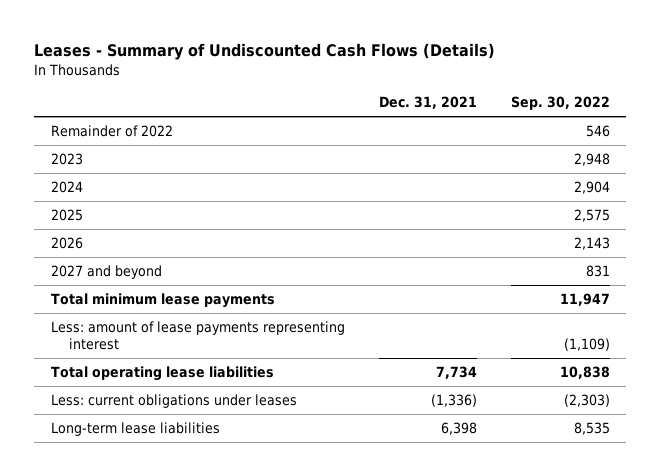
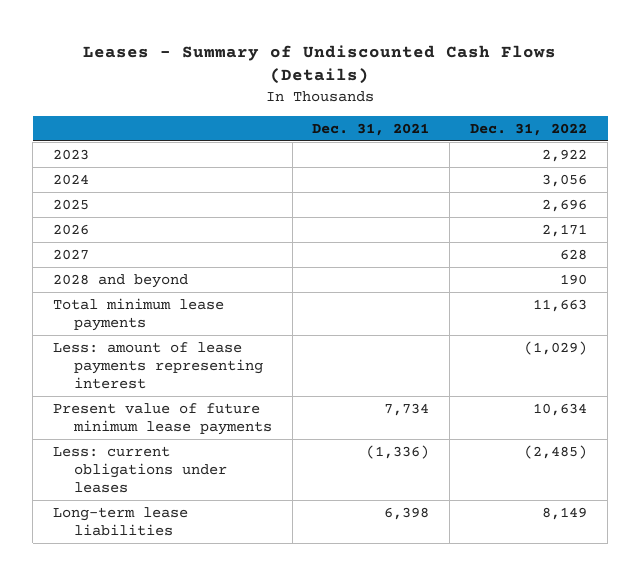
- | Dec. 31, 2021 | Sep. 30, 2022
+ | Dec. 31, 2021 | Dec. 31, 2022
- Remainder of 2022 | | 546
- 2027 and beyond | | 831
+ 2027 | | 628
+ 2028 and beyond | | 190
- Total operating lease liabilities | 7,734 | 10,838
+ Present value of future minimum lease payments | 7,734 | 10,634

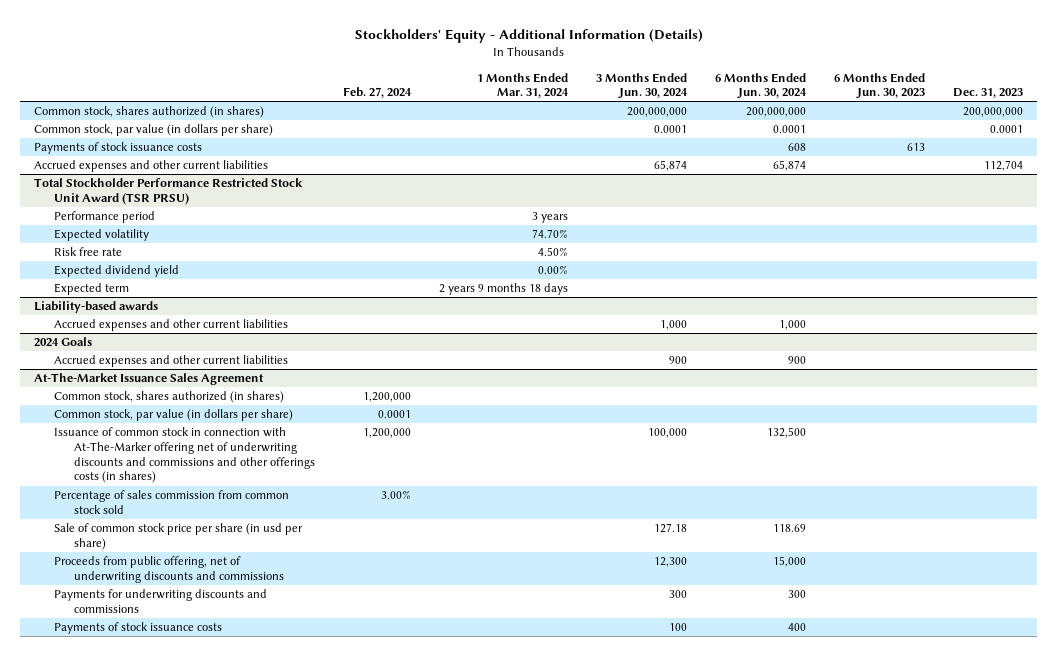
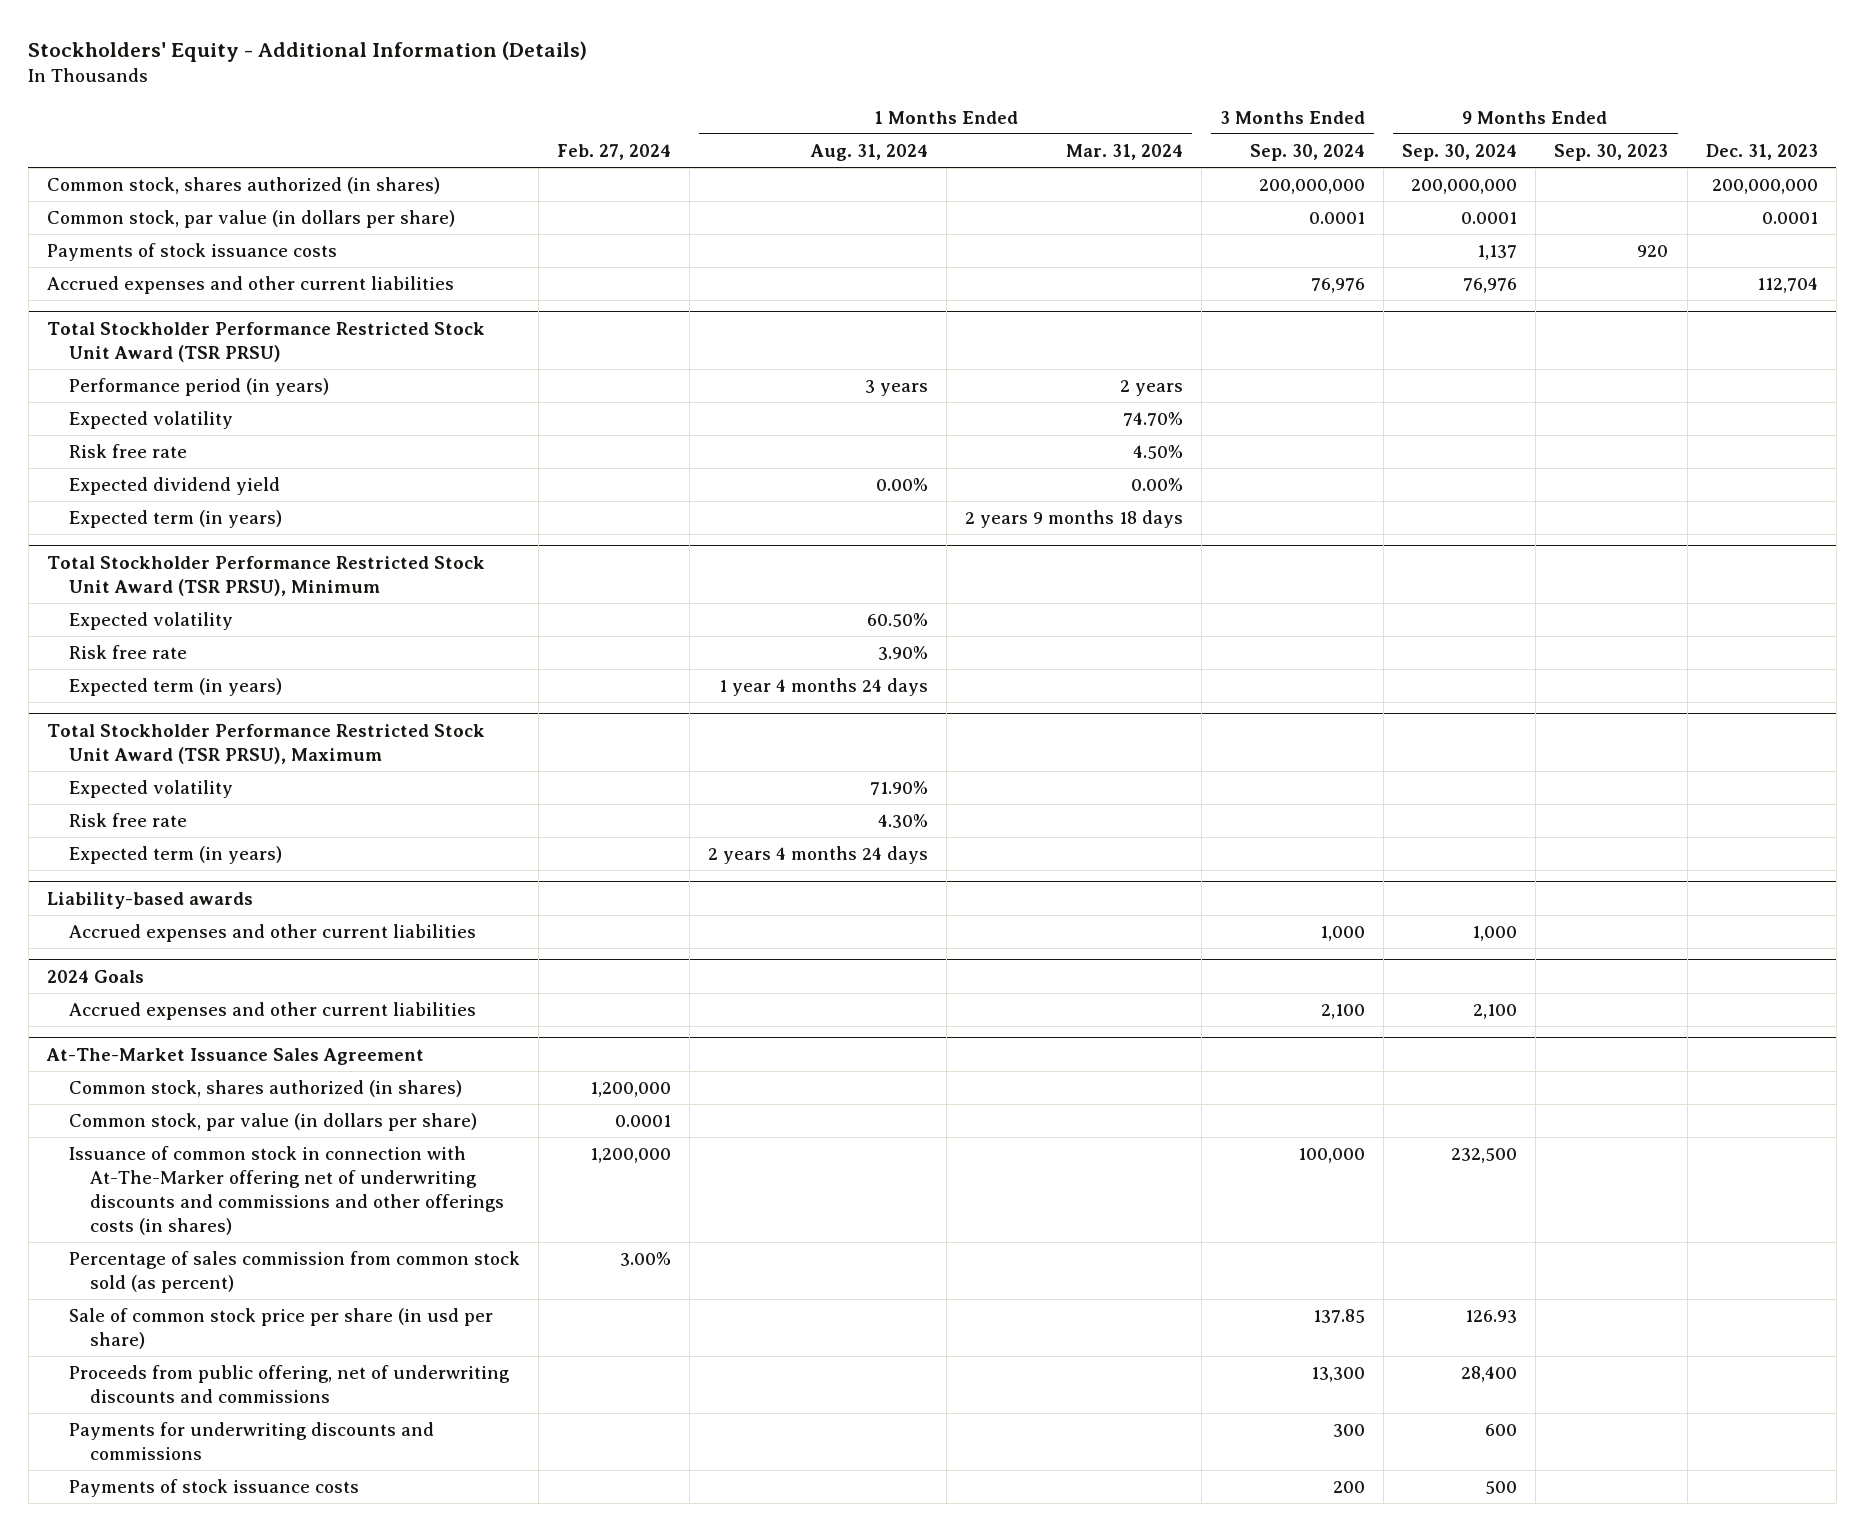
- | Feb. 27, 2024 | 1 Months Ended Mar. 31, 2024 | 3 Months Ended Jun. 30, 2024 | 6 Months Ended Jun. 30, 2024 | 6 Months Ended Jun. 30, 2023 | Dec. 31, 2023
+ | Feb. 27, 2024 | 1 Months Ended Aug. 31, 2024 | 1 Months Ended Mar. 31, 2024 | 3 Months Ended Sep. 30, 2024 | 9 Months Ended Sep. 30, 2024 | 9 Months Ended Sep. 30, 2023 | Dec. 31, 2023
@ Total Stockholder Performance Restricted Stock Unit Award (TSR PRSU)
- Performance period | | 3 years | | | |
+ Performance period (in years) | | 3 years | 2 years | | | |
- Expected term | | 2 years 9 months 18 days | | | |
+ Expected term (in years) | | | 2 years 9 months 18 days | | | |
+ Total Stockholder Performance Restricted Stock Unit Award (TSR PRSU), Minimum
+ Expected volatility | | 60.50% | | | | |
+ Risk free rate | | 3.90% | | | | |
+ Expected term (in years) | | 1 year 4 months 24 days | | | | |
+ Total Stockholder Performance Restricted Stock Unit Award (TSR PRSU), Maximum
+ Expected volatility | | 71.90% | | | | |
+ Risk free rate | | 4.30% | | | | |
+ Expected term (in years) | | 2 years 4 months 24 days | | | | |
@ At-The-Market Issuance Sales Agreement
- Percentage of sales commission from common stock sold | 3.00% | | | | |
+ Percentage of sales commission from common stock sold (as percent) | 3.00% | | | | | |

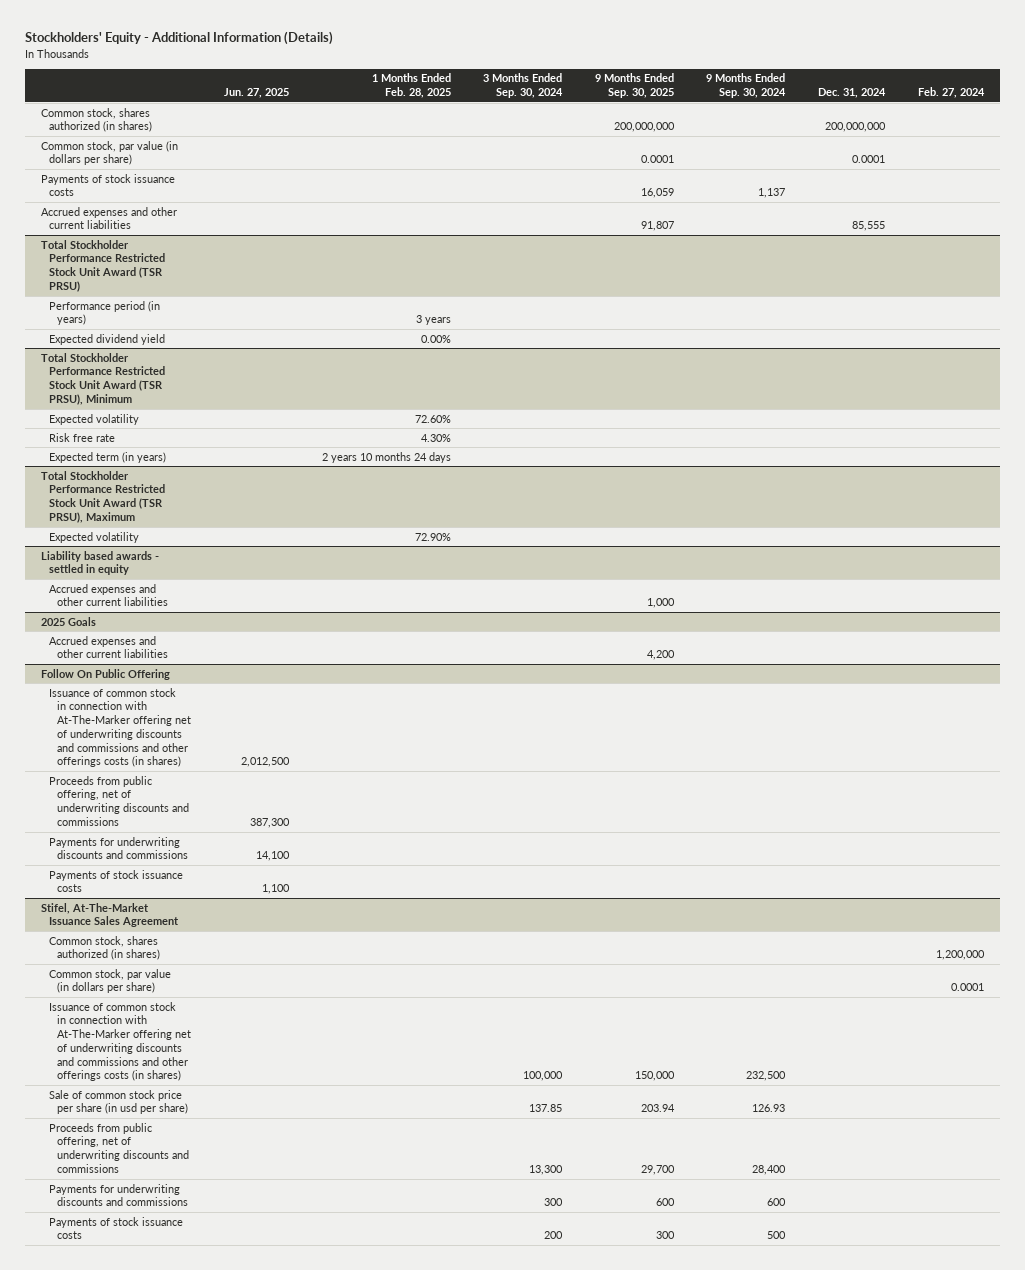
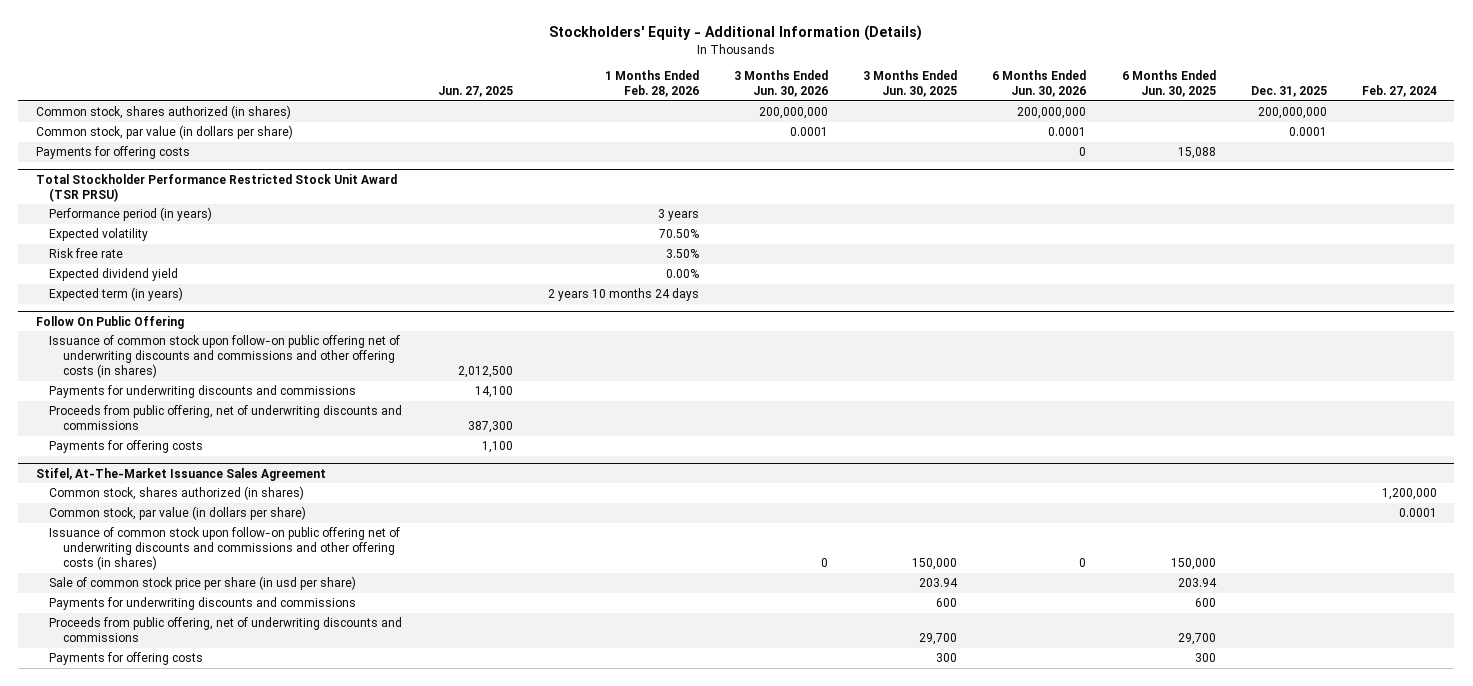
- | Jun. 27, 2025 | 1 Months Ended Feb. 28, 2025 | 3 Months Ended Sep. 30, 2024 | 9 Months Ended Sep. 30, 2025 | 9 Months Ended Sep. 30, 2024 | Dec. 31, 2024 | Feb. 27, 2024
+ | Jun. 27, 2025 | 1 Months Ended Feb. 28, 2026 | 3 Months Ended Jun. 30, 2026 | 3 Months Ended Jun. 30, 2025 | 6 Months Ended Jun. 30, 2026 | 6 Months Ended Jun. 30, 2025 | Dec. 31, 2025 | Feb. 27, 2024
- Payments of stock issuance costs | | | | 16,059 | 1,137 | |
- Accrued expenses and other current liabilities | | | | 91,807 | | 85,555 |
+ Payments for offering costs | | | | | 0 | 15,088 | |
@ Total Stockholder Performance Restricted Stock Unit Award (TSR PRSU)
+ Expected volatility | | 70.50% | | | | | |
+ Risk free rate | | 3.50% | | | | | |
- Total Stockholder Performance Restricted Stock Unit Award (TSR PRSU), Minimum
- Expected volatility | | 72.60% | | | | |
- Risk free rate | | 4.30% | | | | |
- Expected term (in years) | | 2 years 10 months 24 days | | | | |
- Total Stockholder Performance Restricted Stock Unit Award (TSR PRSU), Maximum
- Expected volatility | | 72.90% | | | | |
- Liability based awards - settled in equity
- Accrued expenses and other current liabilities | | | | 1,000 | | |
- 2025 Goals
- Accrued expenses and other current liabilities | | | | 4,200 | | |
@ Total Stockholder Performance Restricted Stock Unit Award (TSR PRSU)
+ Expected term (in years) | | 2 years 10 months 24 days | | | | | |
@ Follow On Public Offering
- Issuance of common stock in connection with At-The-Marker offering net of underwriting discounts and commissions and other offerings costs (in shares) | 2,012,500 | | | | | |
+ Issuance of common stock upon follow-on public offering net of underwriting discounts and commissions and other offering costs (in shares) | 2,012,500 | | | | | | |
- Payments of stock issuance costs | 1,100 | | | | | |
moved down: Proceeds from public offering, net of underwriting discounts and commissions | 387,300 | | | | | | |
+ Payments for offering costs | 1,100 | | | | | | |
@ Stifel, At-The-Market Issuance Sales Agreement
- Issuance of common stock in connection with At-The-Marker offering net of underwriting discounts and commissions and other offerings costs (in shares) | | | 100,000 | 150,000 | 232,500 | |
+ Issuance of common stock upon follow-on public offering net of underwriting discounts and commissions and other offering costs (in shares) | | | 0 | 150,000 | 0 | 150,000 | |
- Payments of stock issuance costs | | | 200 | 300 | 500 | |
moved down: Proceeds from public offering, net of underwriting discounts and commissions | | | | 29,700 | | 29,700 | |
+ Payments for offering costs | | | | 300 | | 300 | |

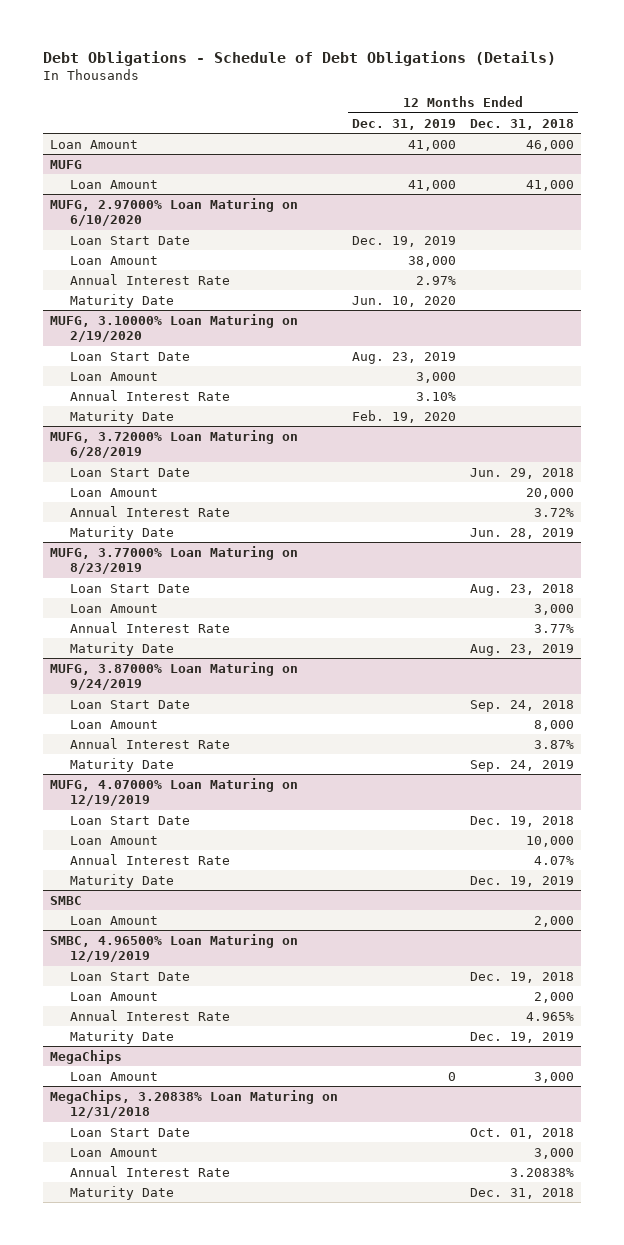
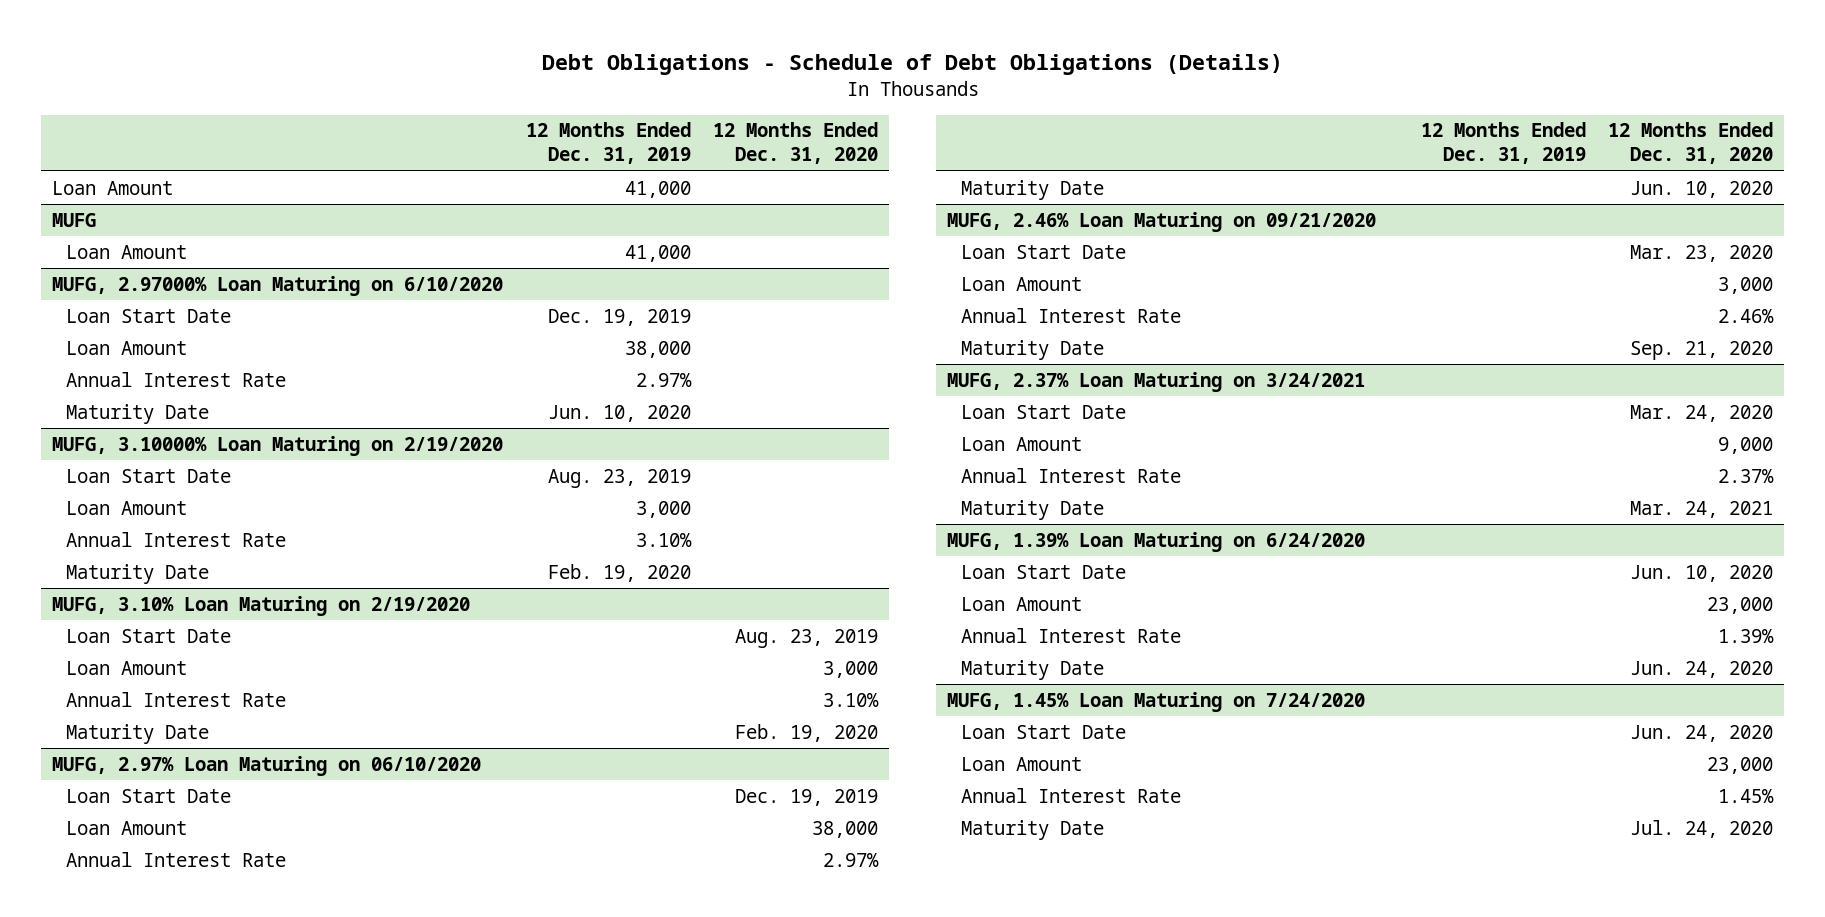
- | 12 Months Ended Dec. 31, 2019 | 12 Months Ended Dec. 31, 2018
+ | 12 Months Ended Dec. 31, 2019 | 12 Months Ended Dec. 31, 2020
- MUFG, 3.72000% Loan Maturing on 6/28/2019
- Loan Start Date | | Jun. 29, 2018
- Loan Amount | | 20,000
- Annual Interest Rate | | 3.72%
- Maturity Date | | Jun. 28, 2019
- MUFG, 3.77000% Loan Maturing on 8/23/2019
- Loan Start Date | | Aug. 23, 2018
- Loan Amount | | 3,000
- Annual Interest Rate | | 3.77%
- Maturity Date | | Aug. 23, 2019
- MUFG, 3.87000% Loan Maturing on 9/24/2019
+ MUFG, 3.10% Loan Maturing on 2/19/2020
+ Loan Start Date | | Aug. 23, 2019
+ Loan Amount | | 3,000
+ Annual Interest Rate | | 3.10%
+ Maturity Date | | Feb. 19, 2020
+ MUFG, 2.97% Loan Maturing on 06/10/2020
+ Loan Start Date | | Dec. 19, 2019
+ Loan Amount | | 38,000
+ Annual Interest Rate | | 2.97%
+ Maturity Date | | Jun. 10, 2020
+ MUFG, 2.46% Loan Maturing on 09/21/2020
+ Loan Start Date | | Mar. 23, 2020
+ Loan Amount | | 3,000
+ Annual Interest Rate | | 2.46%
+ Maturity Date | | Sep. 21, 2020
+ MUFG, 2.37% Loan Maturing on 3/24/2021
- MUFG, 4.07000% Loan Maturing on 12/19/2019
- Loan Start Date | | Dec. 19, 2018
- Loan Amount | | 10,000
- Annual Interest Rate | | 4.07%
- Maturity Date | | Dec. 19, 2019
- SMBC
- Loan Amount | | 2,000
- SMBC, 4.96500% Loan Maturing on 12/19/2019
- Loan Start Date | | Dec. 19, 2018
- Loan Amount | | 2,000
- Annual Interest Rate | | 4.965%
- Maturity Date | | Dec. 19, 2019
- MegaChips
- Loan Amount | 0 | 3,000
- MegaChips, 3.20838% Loan Maturing on 12/31/2018
- Loan Start Date | | Oct. 01, 2018
- Loan Amount | | 3,000
- Annual Interest Rate | | 3.20838%
- Maturity Date | | Dec. 31, 2018
+ MUFG, 1.39% Loan Maturing on 6/24/2020
+ Loan Start Date | | Jun. 10, 2020
+ Loan Amount | | 23,000
+ Annual Interest Rate | | 1.39%
+ Maturity Date | | Jun. 24, 2020
+ MUFG, 1.45% Loan Maturing on 7/24/2020
+ Loan Start Date | | Jun. 24, 2020
+ Loan Amount | | 23,000
+ Annual Interest Rate | | 1.45%
+ Maturity Date | | Jul. 24, 2020

